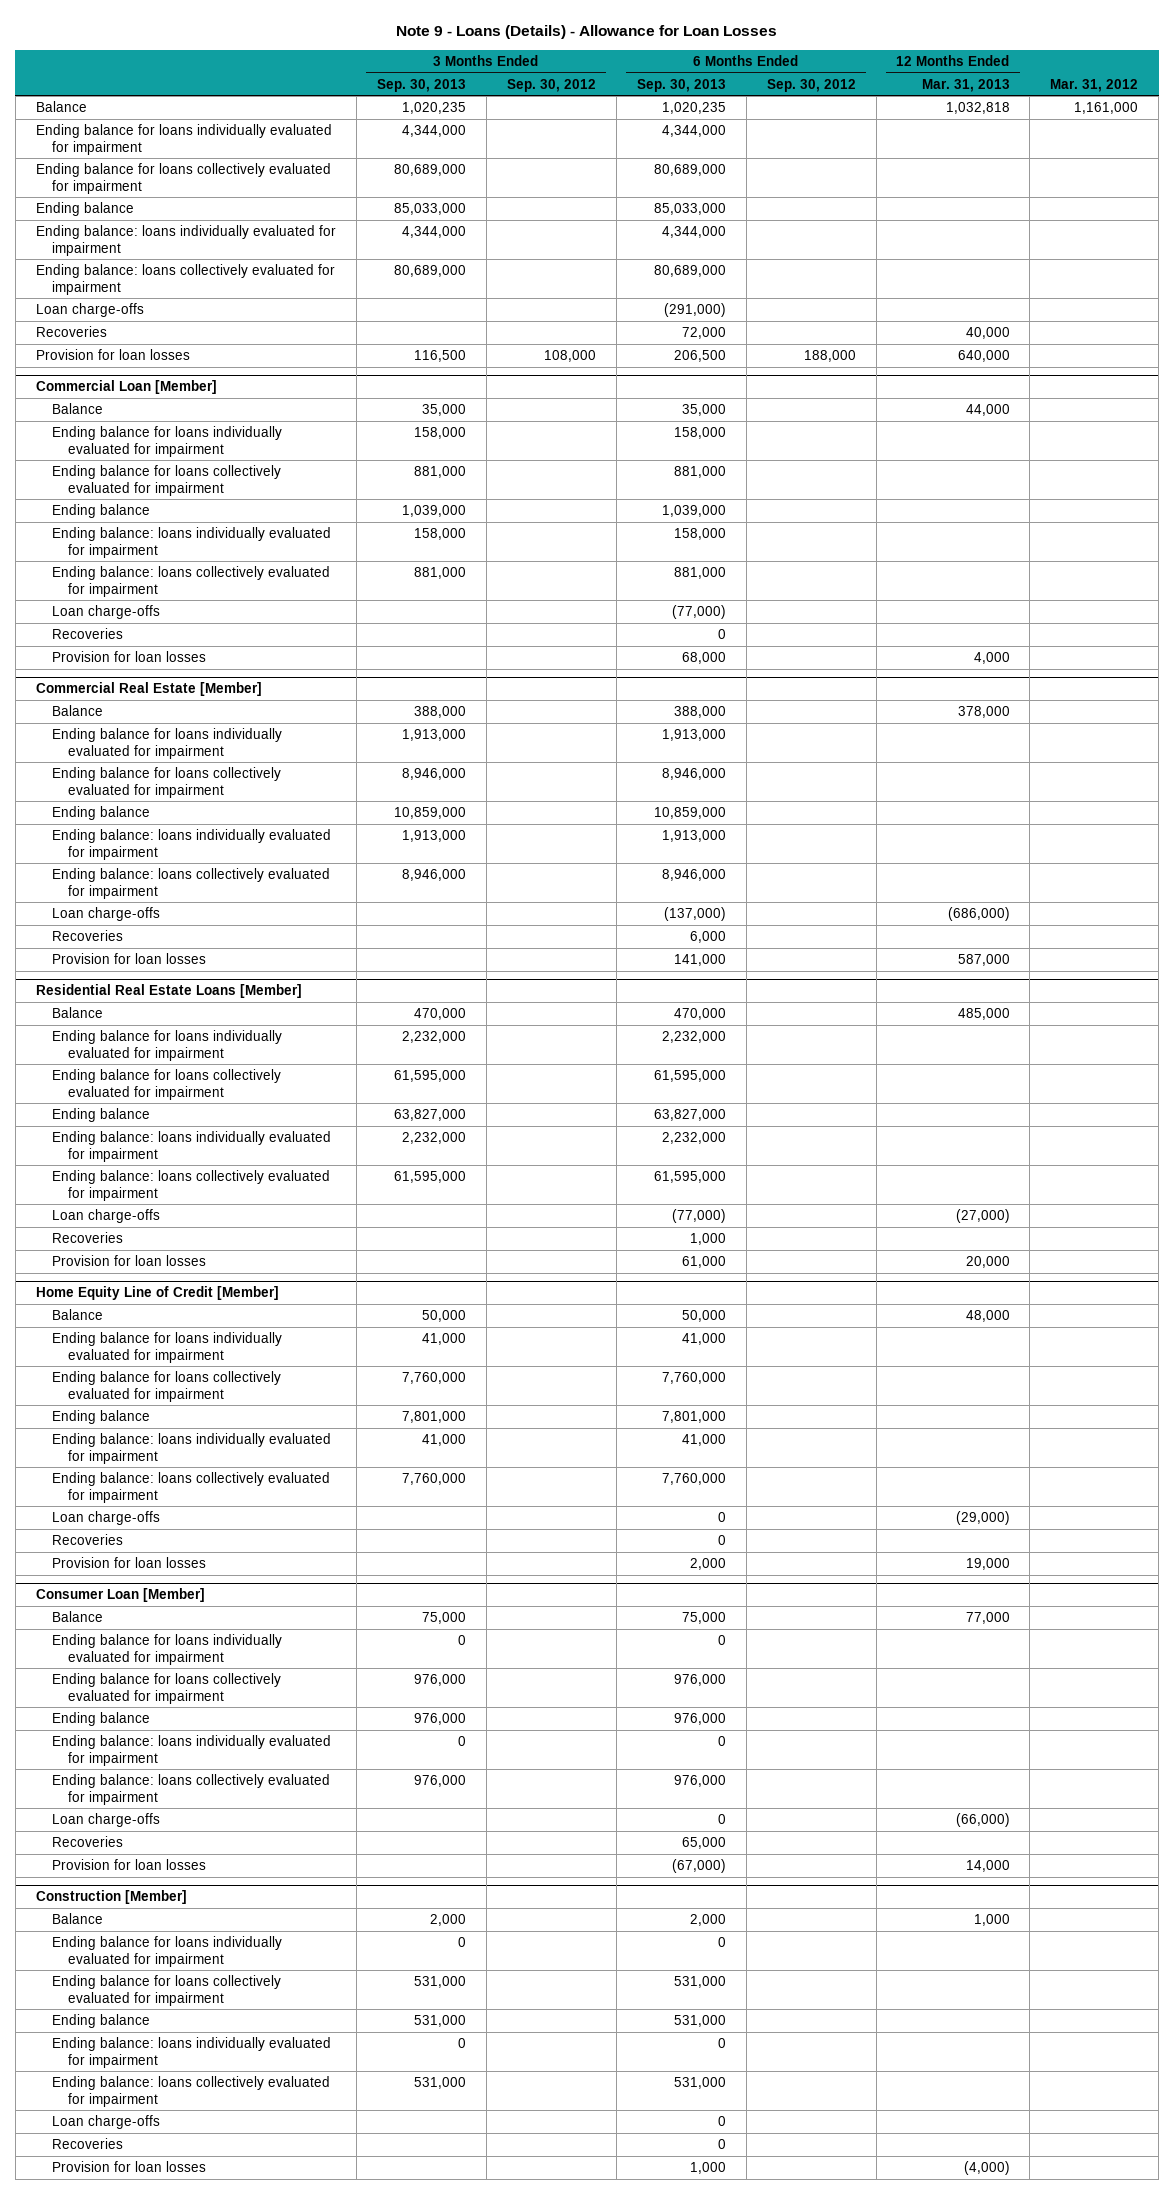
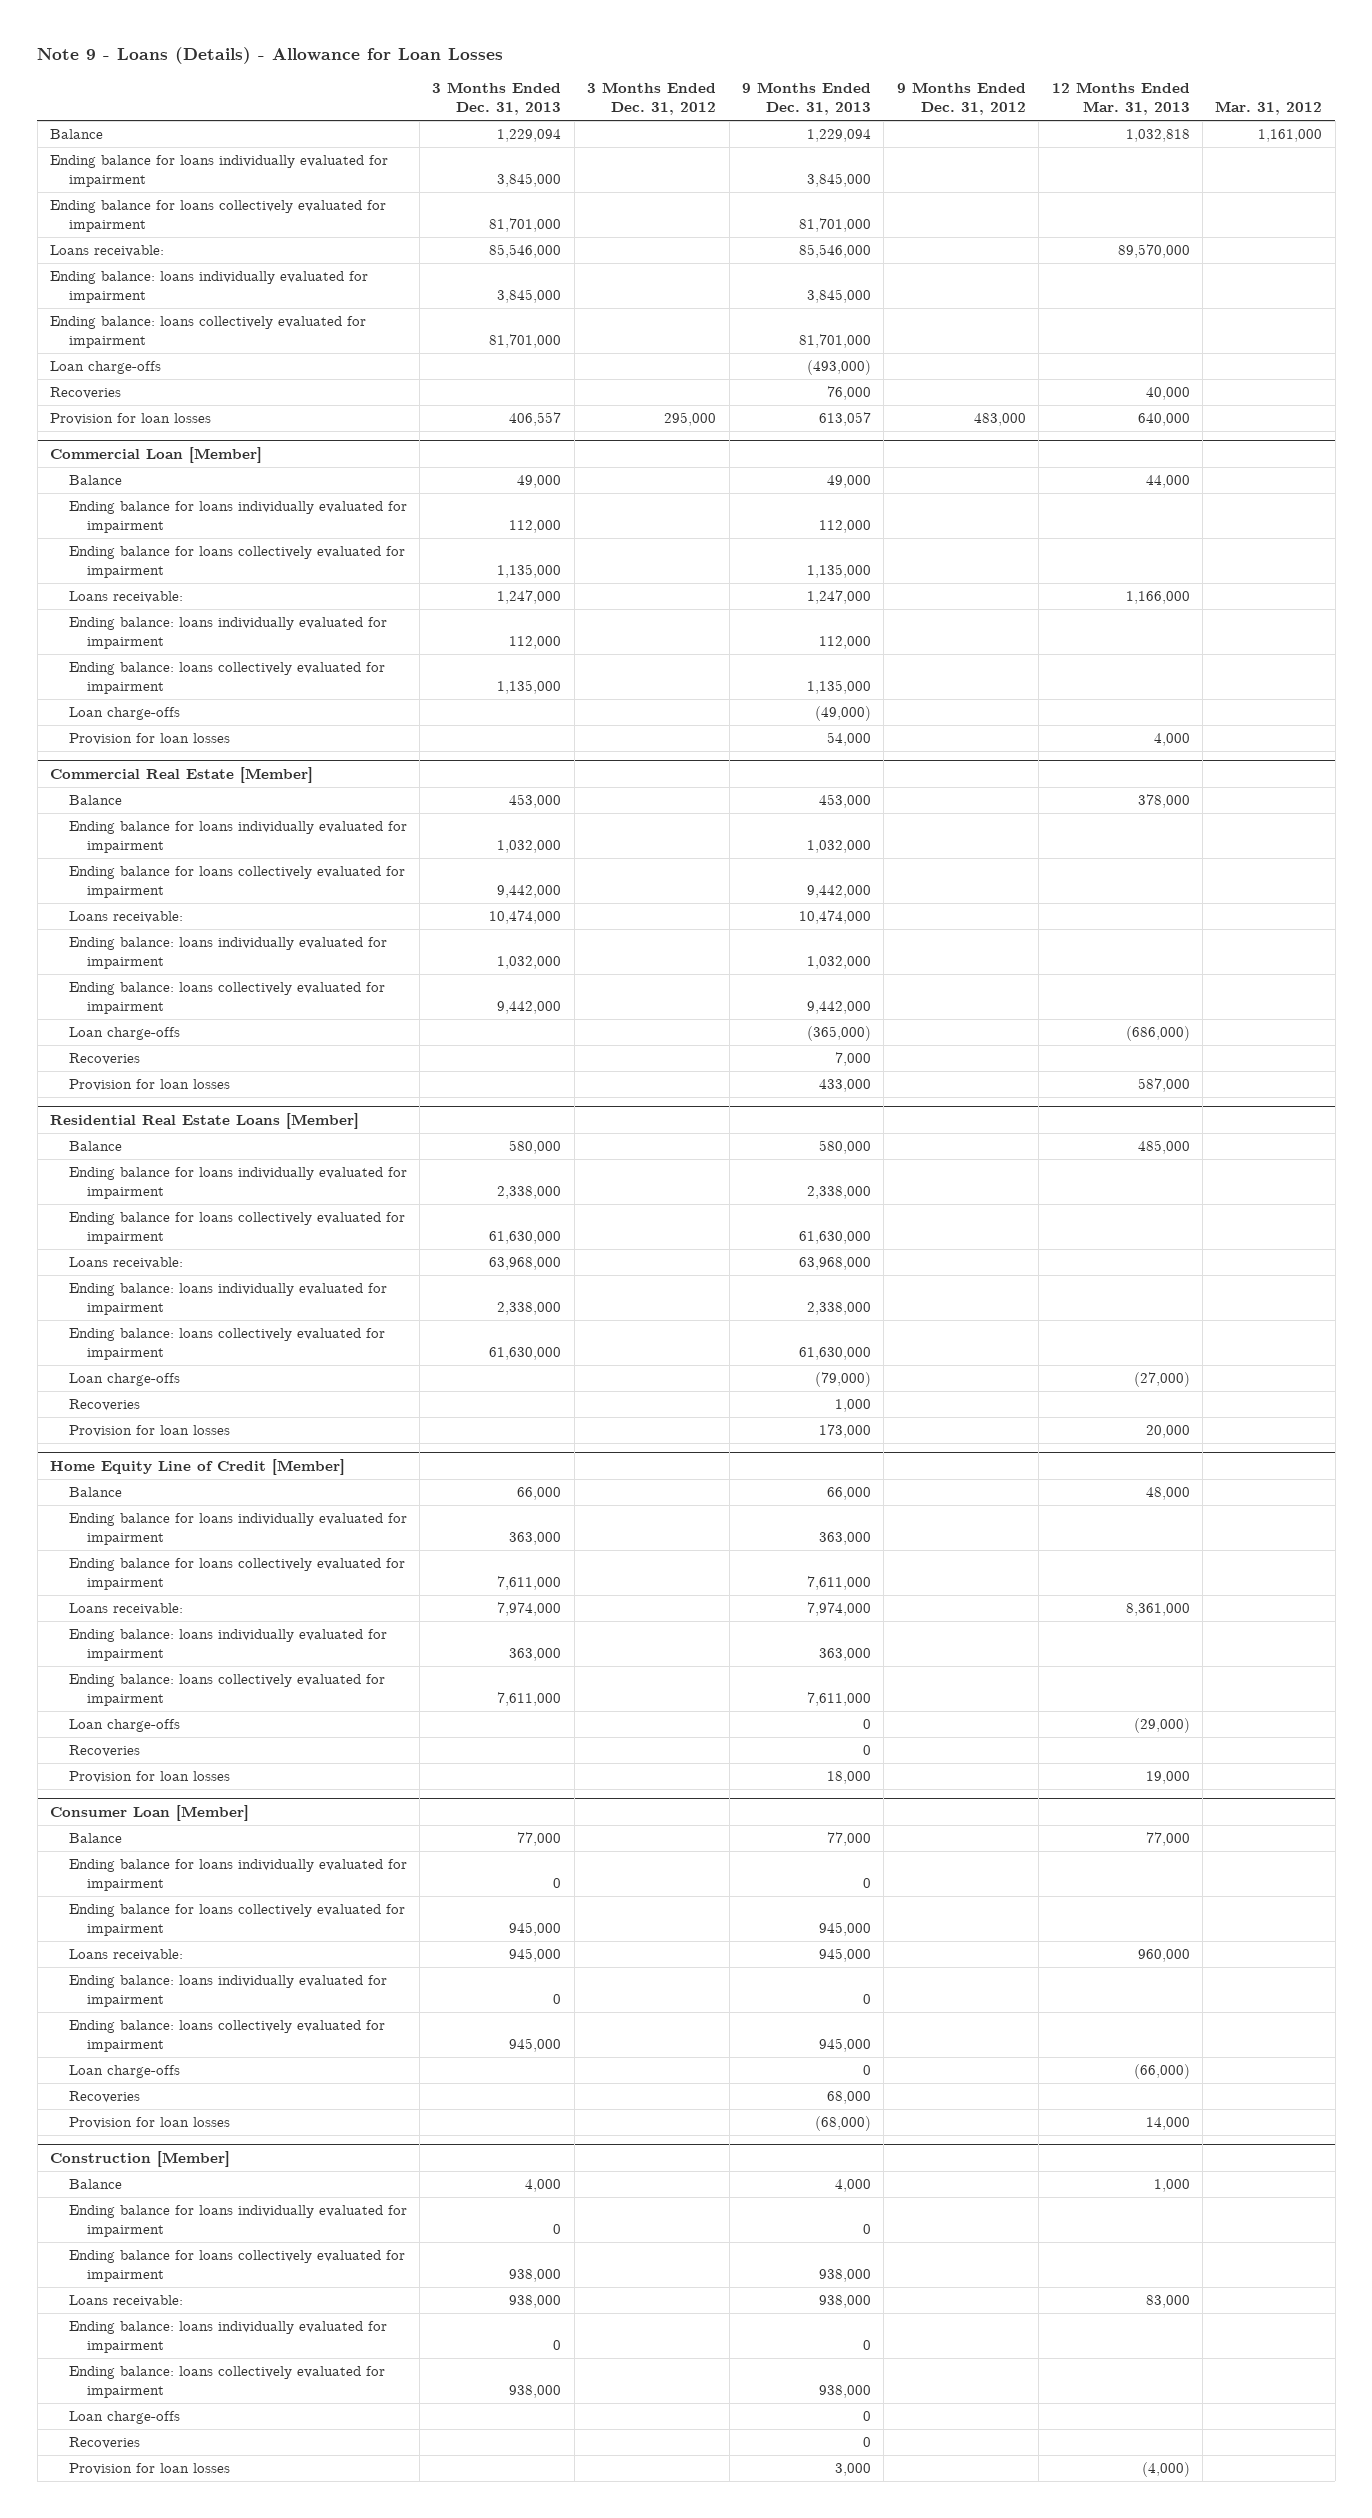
- | 3 Months Ended Sep. 30, 2013 | 3 Months Ended Sep. 30, 2012 | 6 Months Ended Sep. 30, 2013 | 6 Months Ended Sep. 30, 2012 | 12 Months Ended Mar. 31, 2013 | Mar. 31, 2012
+ | 3 Months Ended Dec. 31, 2013 | 3 Months Ended Dec. 31, 2012 | 9 Months Ended Dec. 31, 2013 | 9 Months Ended Dec. 31, 2012 | 12 Months Ended Mar. 31, 2013 | Mar. 31, 2012
- Ending balance | 85,033,000 | | 85,033,000 | | |
+ Loans receivable: | 85,546,000 | | 85,546,000 | | 89,570,000 |
@ Commercial Loan [Member]
- Ending balance | 1,039,000 | | 1,039,000 | | |
+ Loans receivable: | 1,247,000 | | 1,247,000 | | 1,166,000 |
- Recoveries | | | 0 | | |
@ Commercial Real Estate [Member]
- Ending balance | 10,859,000 | | 10,859,000 | | |
+ Loans receivable: | 10,474,000 | | 10,474,000 | | |
@ Residential Real Estate Loans [Member]
- Ending balance | 63,827,000 | | 63,827,000 | | |
+ Loans receivable: | 63,968,000 | | 63,968,000 | | |
@ Home Equity Line of Credit [Member]
- Ending balance | 7,801,000 | | 7,801,000 | | |
+ Loans receivable: | 7,974,000 | | 7,974,000 | | 8,361,000 |
@ Consumer Loan [Member]
- Ending balance | 976,000 | | 976,000 | | |
+ Loans receivable: | 945,000 | | 945,000 | | 960,000 |
@ Construction [Member]
- Ending balance | 531,000 | | 531,000 | | |
+ Loans receivable: | 938,000 | | 938,000 | | 83,000 |

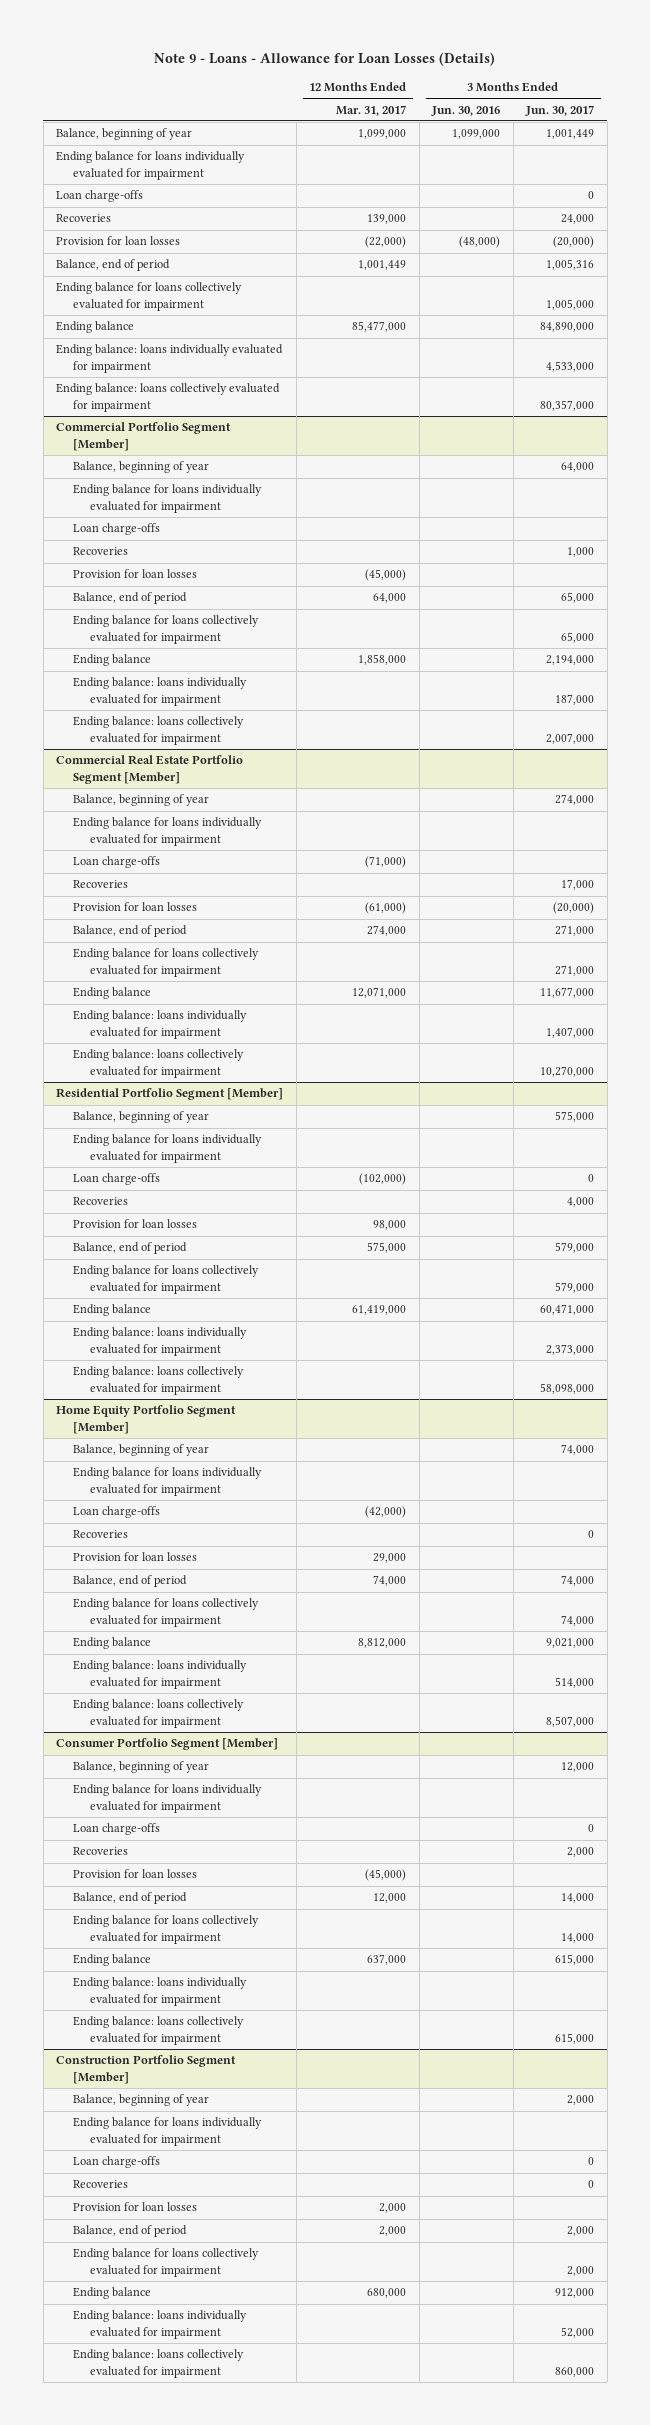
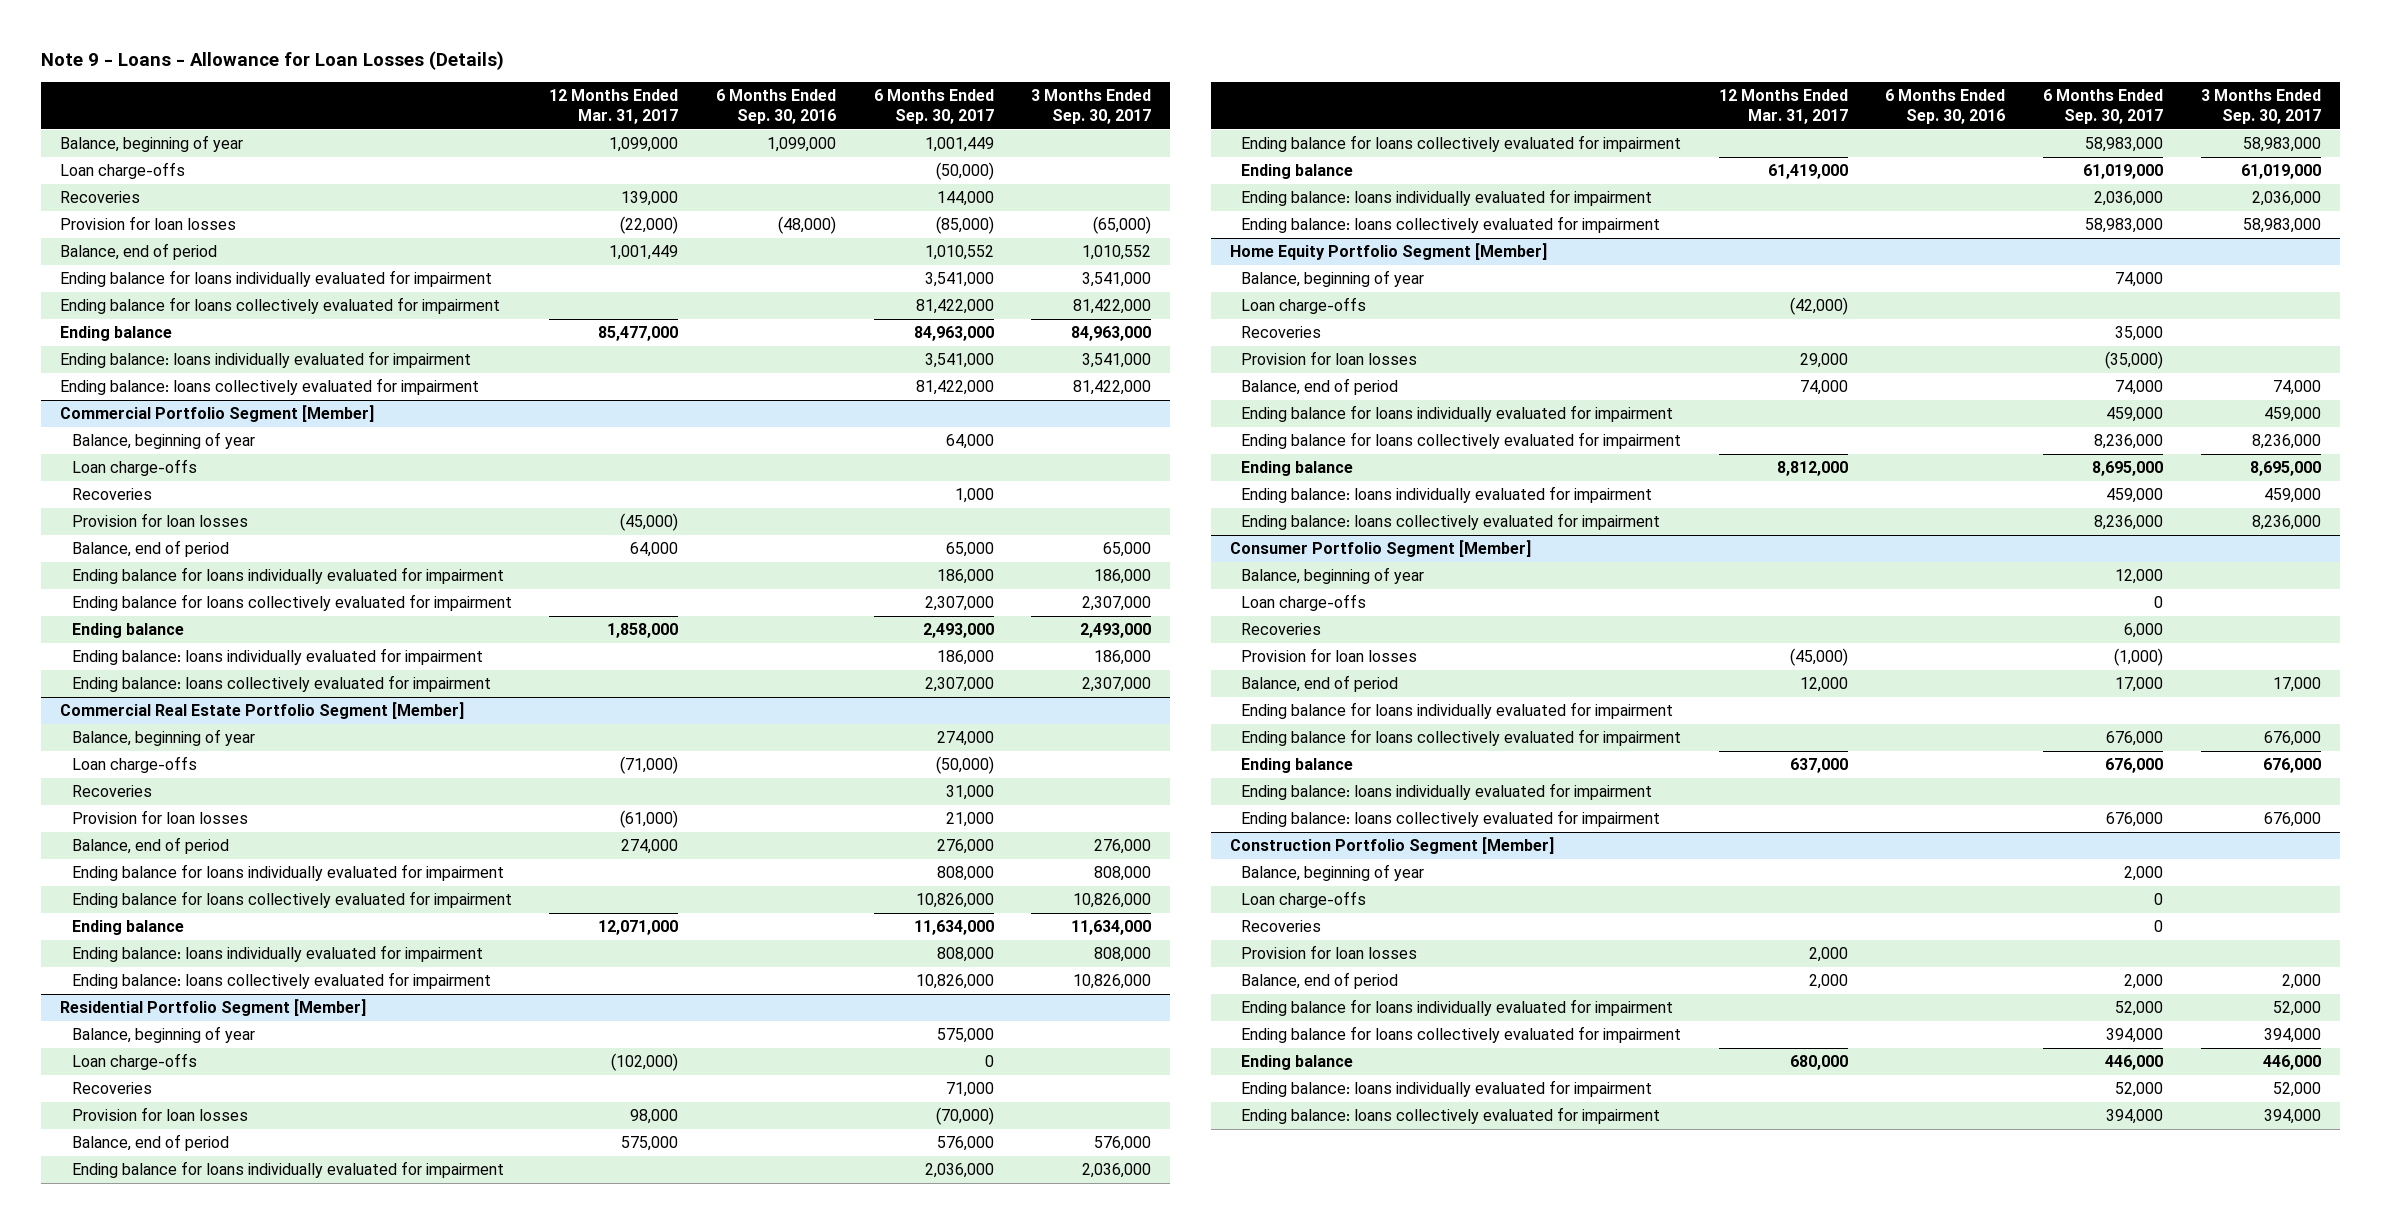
- | 12 Months Ended Mar. 31, 2017 | 3 Months Ended Jun. 30, 2016 | 3 Months Ended Jun. 30, 2017
+ | 12 Months Ended Mar. 31, 2017 | 6 Months Ended Sep. 30, 2016 | 6 Months Ended Sep. 30, 2017 | 3 Months Ended Sep. 30, 2017
moved down: Ending balance for loans individually evaluated for impairment | | | 3,541,000 | 3,541,000
@ Commercial Portfolio Segment [Member]
moved down: Ending balance for loans individually evaluated for impairment | | | 186,000 | 186,000
@ Commercial Real Estate Portfolio Segment [Member]
moved down: Ending balance for loans individually evaluated for impairment | | | 808,000 | 808,000
@ Residential Portfolio Segment [Member]
moved down: Ending balance for loans individually evaluated for impairment | | | 2,036,000 | 2,036,000
@ Home Equity Portfolio Segment [Member]
moved down: Ending balance for loans individually evaluated for impairment | | | 459,000 | 459,000
@ Consumer Portfolio Segment [Member]
moved down: Ending balance for loans individually evaluated for impairment
@ Construction Portfolio Segment [Member]
moved down: Ending balance for loans individually evaluated for impairment | | | 52,000 | 52,000

